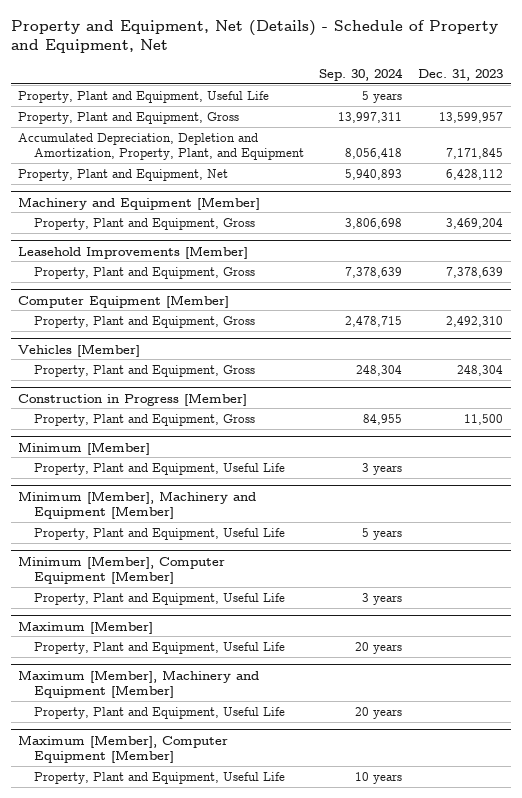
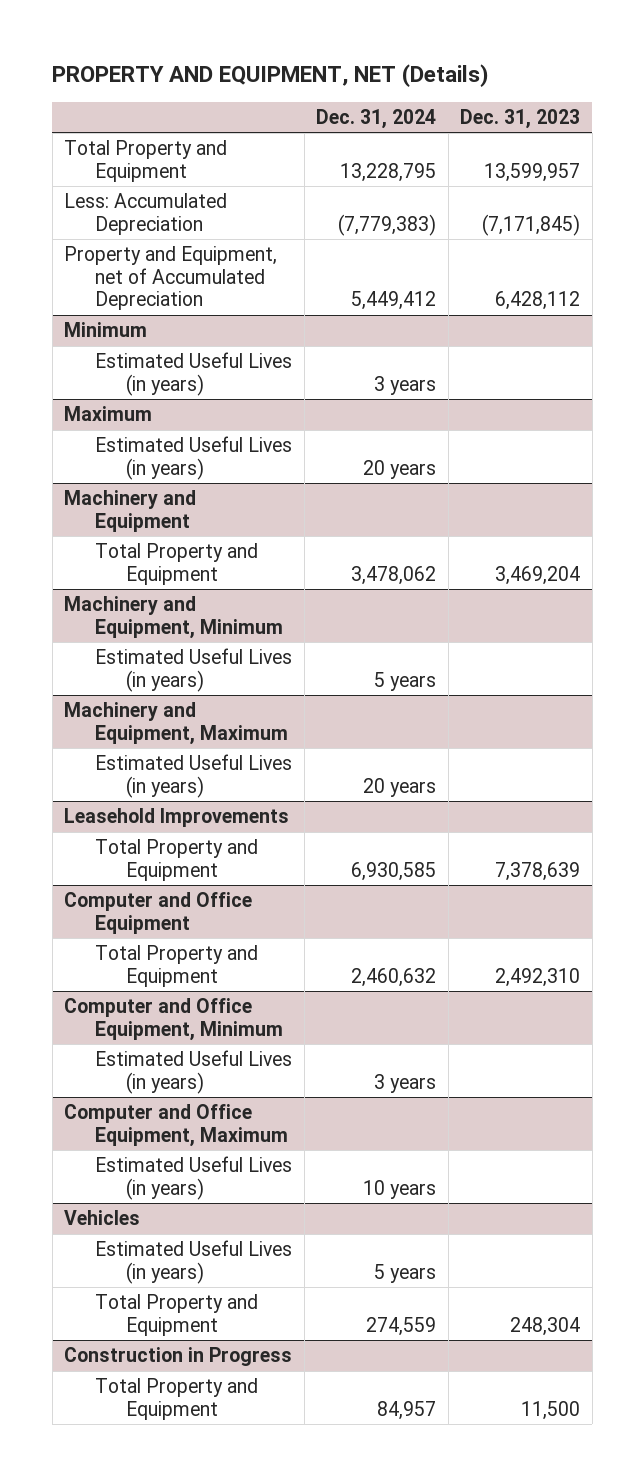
- Property and Equipment, Net (Details) - Schedule of Property and Equipment, Net
+ PROPERTY AND EQUIPMENT, NET (Details)
- | Sep. 30, 2024 | Dec. 31, 2023
+ | Dec. 31, 2024 | Dec. 31, 2023
- Property, Plant and Equipment, Useful Life | 5 years |
- Property, Plant and Equipment, Gross | 13,997,311 | 13,599,957
- Accumulated Depreciation, Depletion and Amortization, Property, Plant, and Equipment | 8,056,418 | 7,171,845
- Property, Plant and Equipment, Net | 5,940,893 | 6,428,112
- Machinery and Equipment [Member]
- Property, Plant and Equipment, Gross | 3,806,698 | 3,469,204
- Leasehold Improvements [Member]
- Property, Plant and Equipment, Gross | 7,378,639 | 7,378,639
- Computer Equipment [Member]
- Property, Plant and Equipment, Gross | 2,478,715 | 2,492,310
- Vehicles [Member]
- Property, Plant and Equipment, Gross | 248,304 | 248,304
- Construction in Progress [Member]
- Property, Plant and Equipment, Gross | 84,955 | 11,500
- Minimum [Member]
- Property, Plant and Equipment, Useful Life | 3 years |
- Minimum [Member], Machinery and Equipment [Member]
- Property, Plant and Equipment, Useful Life | 5 years |
- Minimum [Member], Computer Equipment [Member]
- Property, Plant and Equipment, Useful Life | 3 years |
- Maximum [Member]
- Property, Plant and Equipment, Useful Life | 20 years |
- Maximum [Member], Machinery and Equipment [Member]
- Property, Plant and Equipment, Useful Life | 20 years |
- Maximum [Member], Computer Equipment [Member]
- Property, Plant and Equipment, Useful Life | 10 years |
+ Total Property and Equipment | 13,228,795 | 13,599,957
+ Less: Accumulated Depreciation | (7,779,383) | (7,171,845)
+ Property and Equipment, net of Accumulated Depreciation | 5,449,412 | 6,428,112
+ Minimum
+ Estimated Useful Lives (in years) | 3 years |
+ Maximum
+ Estimated Useful Lives (in years) | 20 years |
+ Machinery and Equipment
+ Total Property and Equipment | 3,478,062 | 3,469,204
+ Machinery and Equipment, Minimum
+ Estimated Useful Lives (in years) | 5 years |
+ Machinery and Equipment, Maximum
+ Estimated Useful Lives (in years) | 20 years |
+ Leasehold Improvements
+ Total Property and Equipment | 6,930,585 | 7,378,639
+ Computer and Office Equipment
+ Total Property and Equipment | 2,460,632 | 2,492,310
+ Computer and Office Equipment, Minimum
+ Estimated Useful Lives (in years) | 3 years |
+ Computer and Office Equipment, Maximum
+ Estimated Useful Lives (in years) | 10 years |
+ Vehicles
+ Estimated Useful Lives (in years) | 5 years |
+ Total Property and Equipment | 274,559 | 248,304
+ Construction in Progress
+ Total Property and Equipment | 84,957 | 11,500

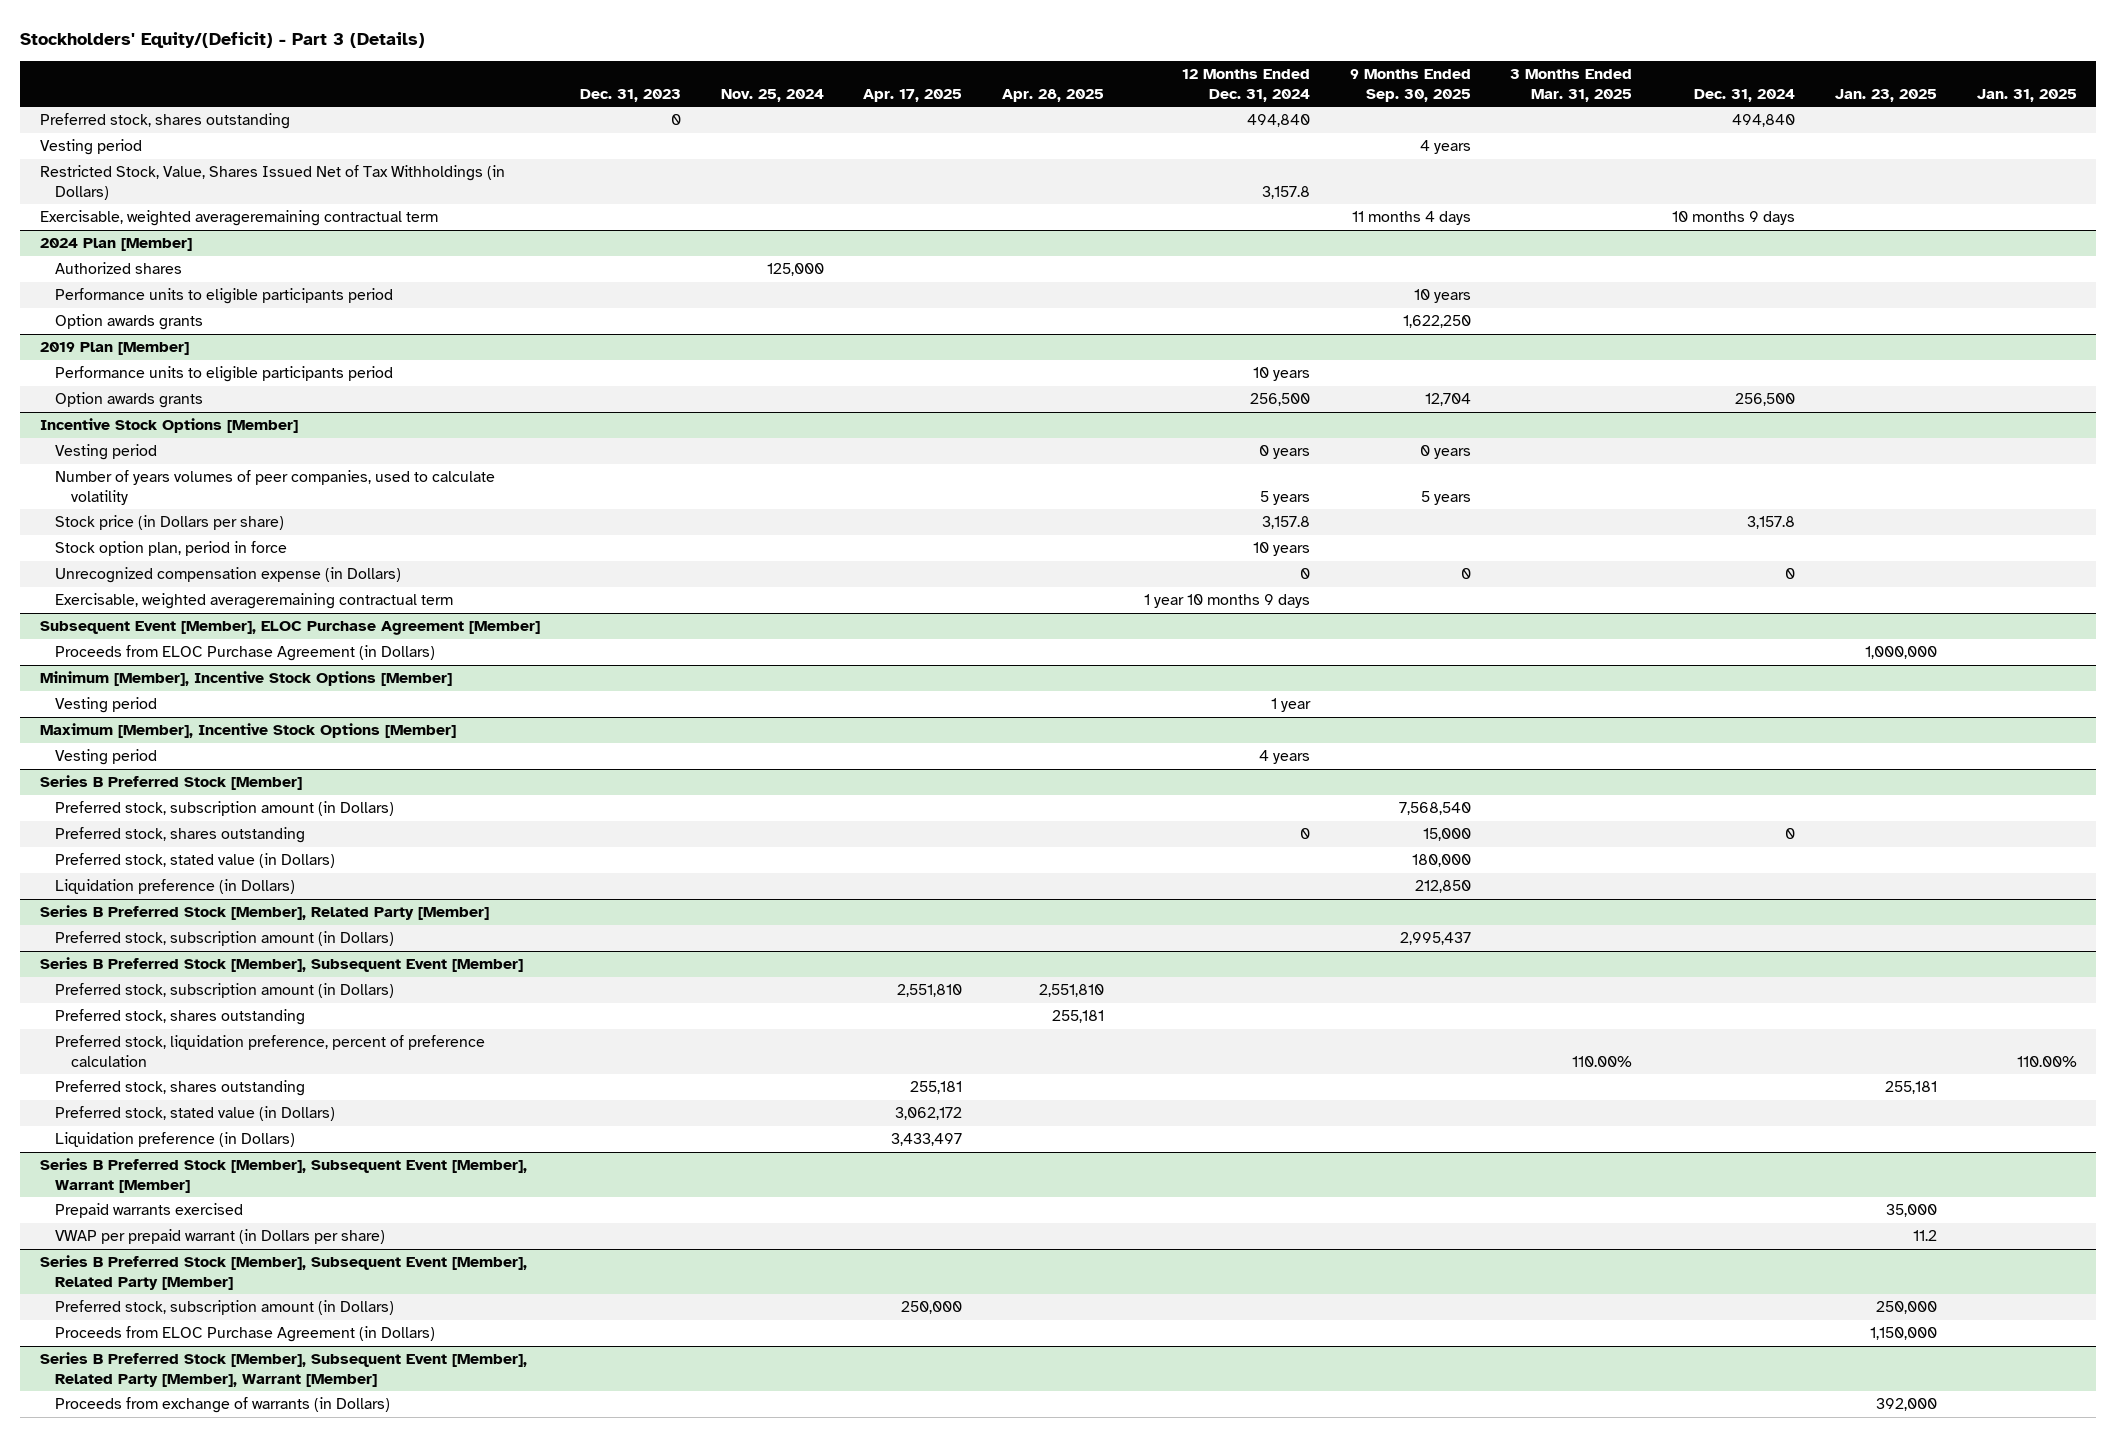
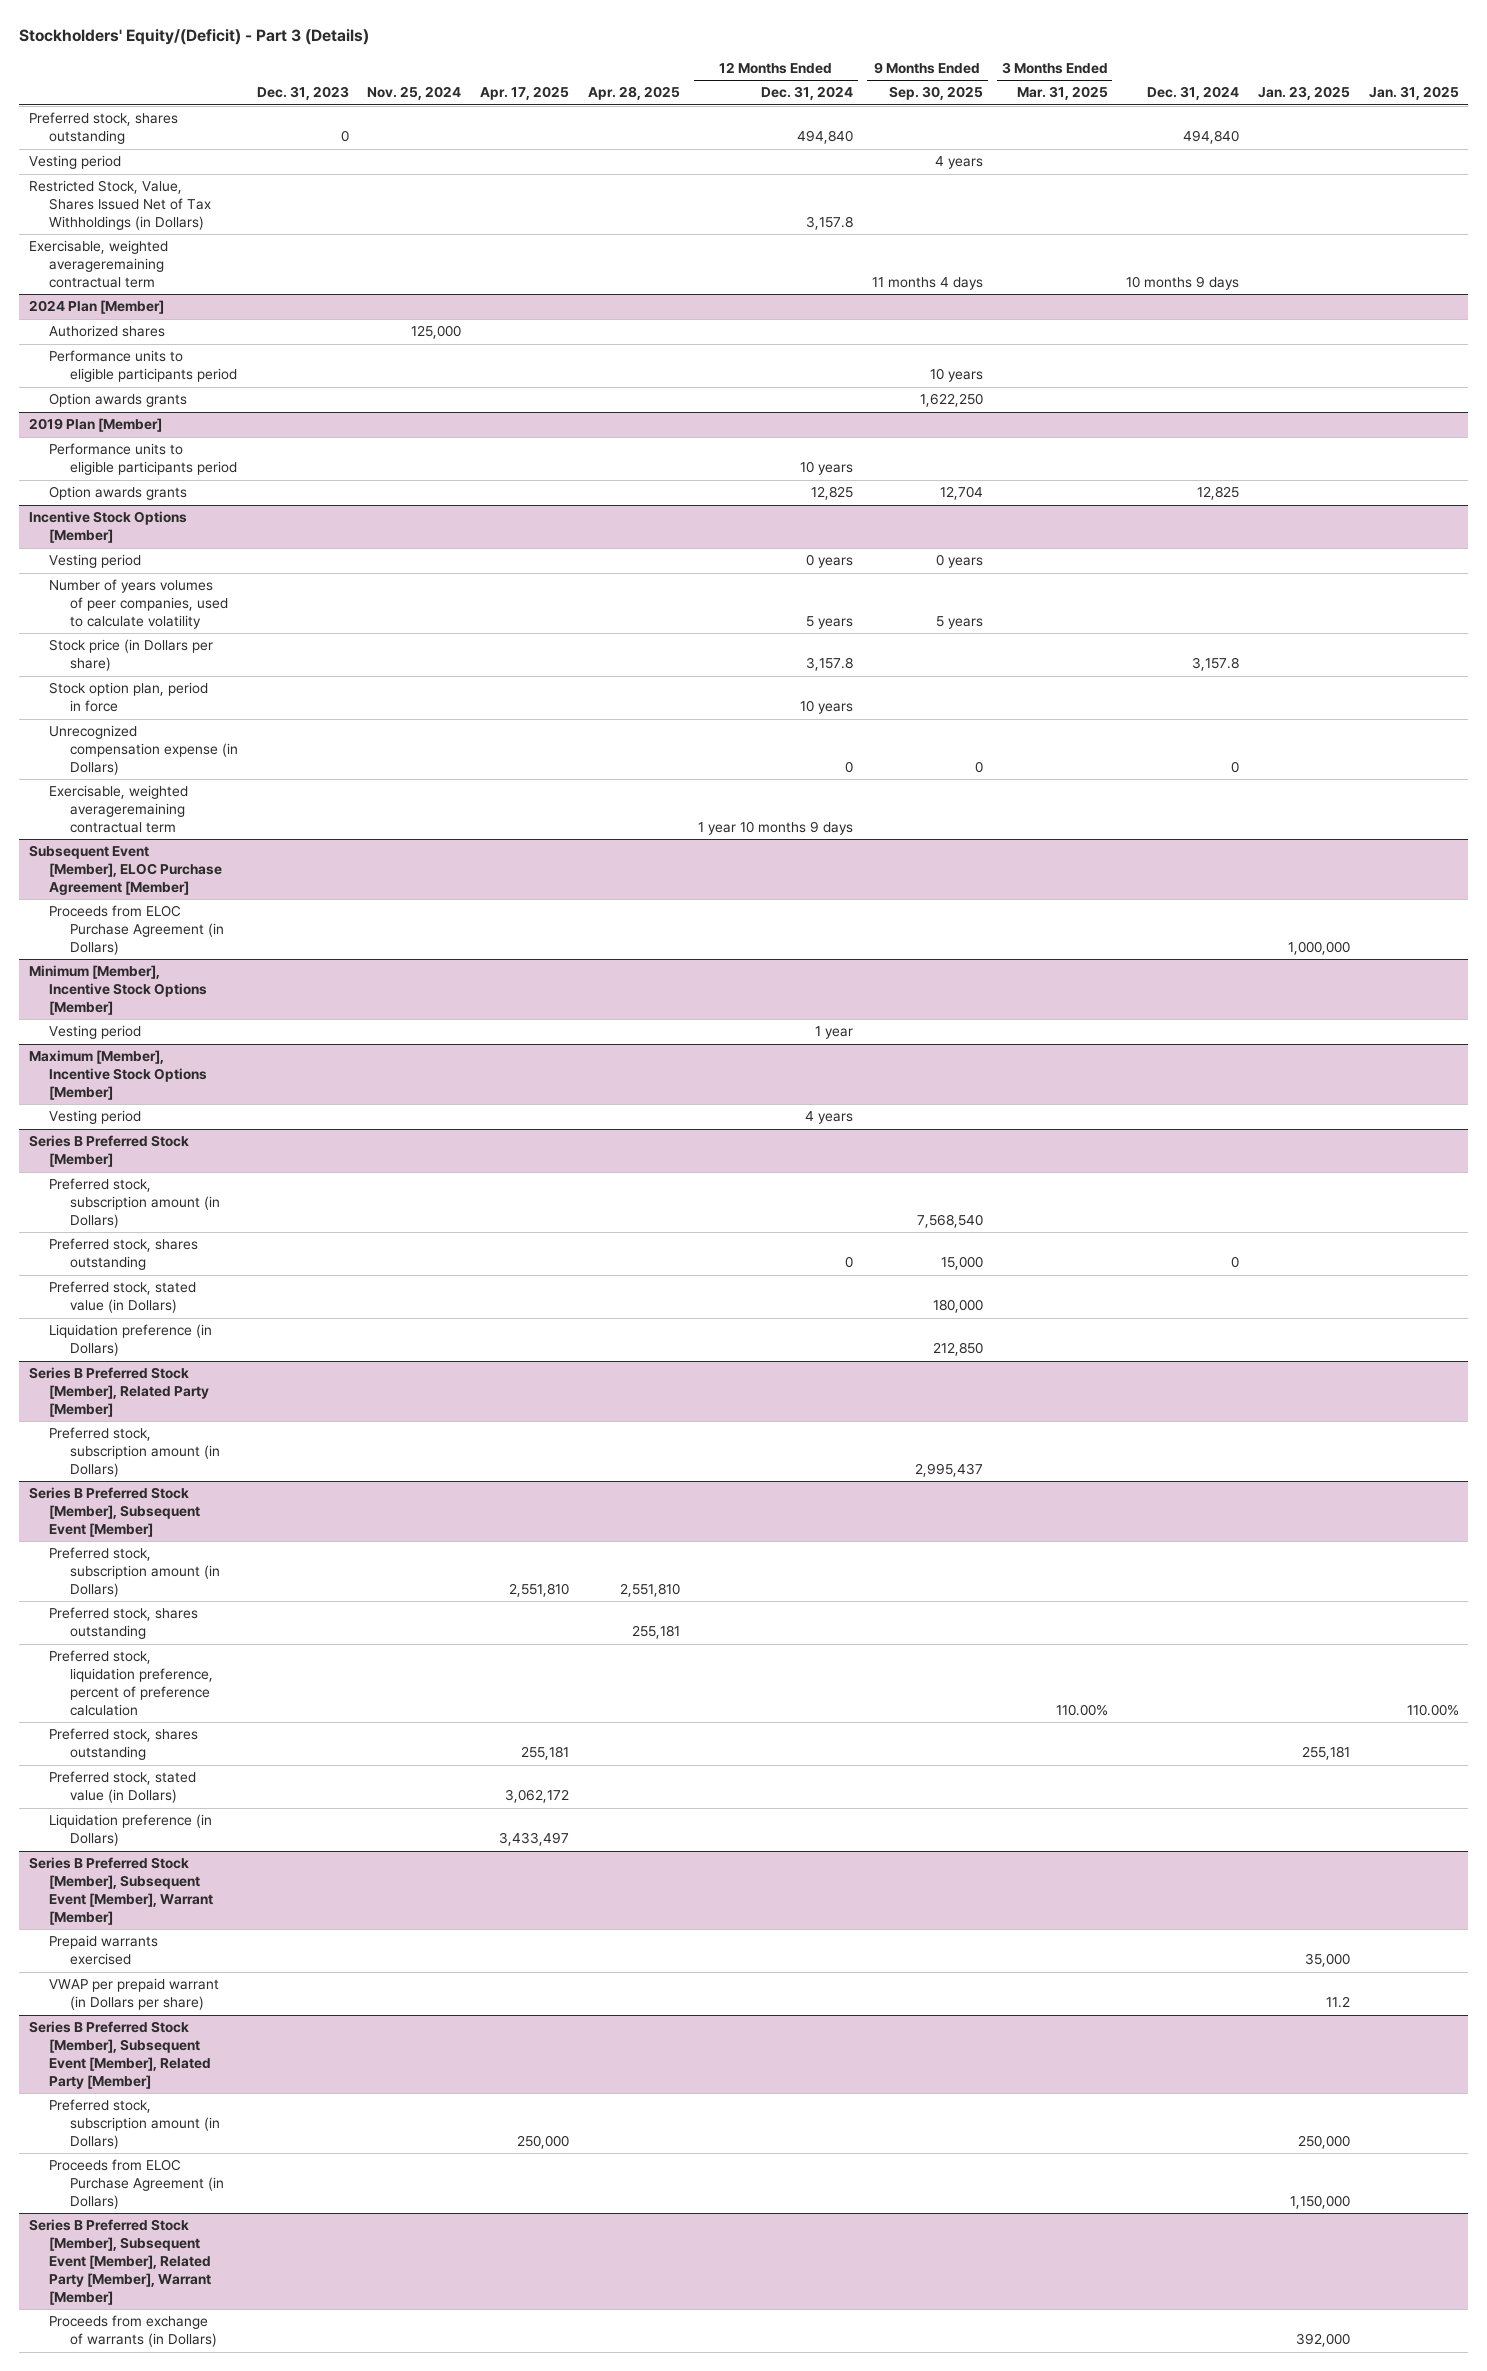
@ 2019 Plan [Member]
- Option awards grants | | | | | 256,500 | 12,704 | | 256,500 | |
+ Option awards grants | | | | | 12,825 | 12,704 | | 12,825 | |

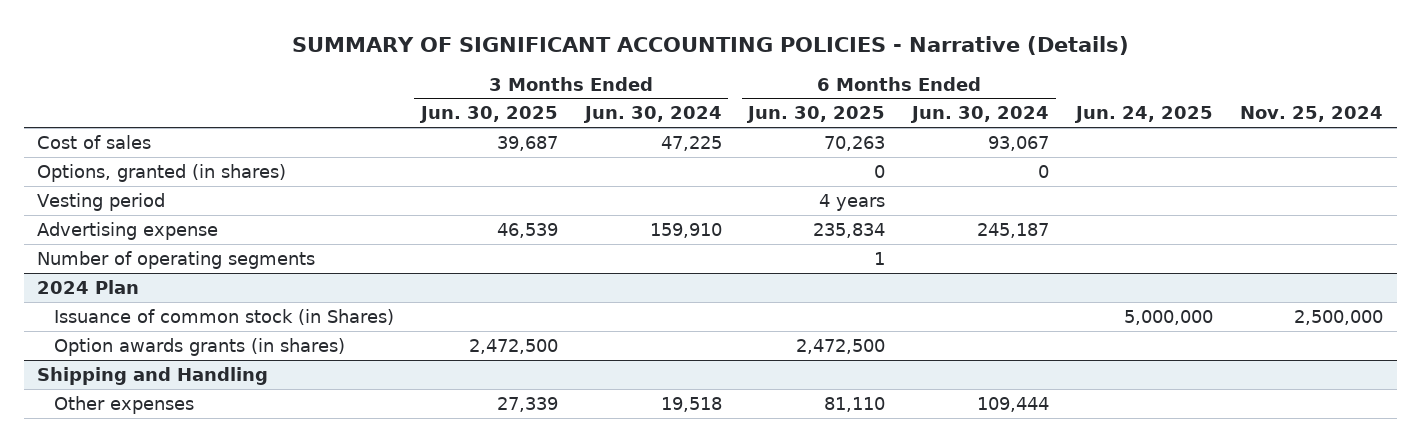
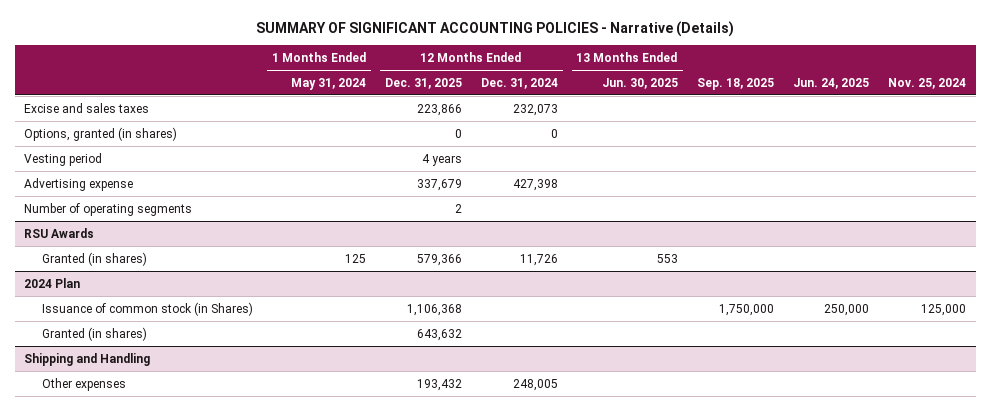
- | 3 Months Ended Jun. 30, 2025 | 3 Months Ended Jun. 30, 2024 | 6 Months Ended Jun. 30, 2025 | 6 Months Ended Jun. 30, 2024 | Jun. 24, 2025 | Nov. 25, 2024
+ | 1 Months Ended May 31, 2024 | 12 Months Ended Dec. 31, 2025 | 12 Months Ended Dec. 31, 2024 | 13 Months Ended Jun. 30, 2025 | Sep. 18, 2025 | Jun. 24, 2025 | Nov. 25, 2024
- Cost of sales | 39,687 | 47,225 | 70,263 | 93,067 | |
+ Excise and sales taxes | | 223,866 | 232,073 | | | |
+ RSU Awards
+ Granted (in shares) | 125 | 579,366 | 11,726 | 553 | | |
@ 2024 Plan
- Issuance of common stock (in Shares) | | | | | 5,000,000 | 2,500,000
- Option awards grants (in shares) | 2,472,500 | | 2,472,500 | | |
+ Issuance of common stock (in Shares) | | 1,106,368 | | | 1,750,000 | 250,000 | 125,000
+ Granted (in shares) | | 643,632 | | | | |

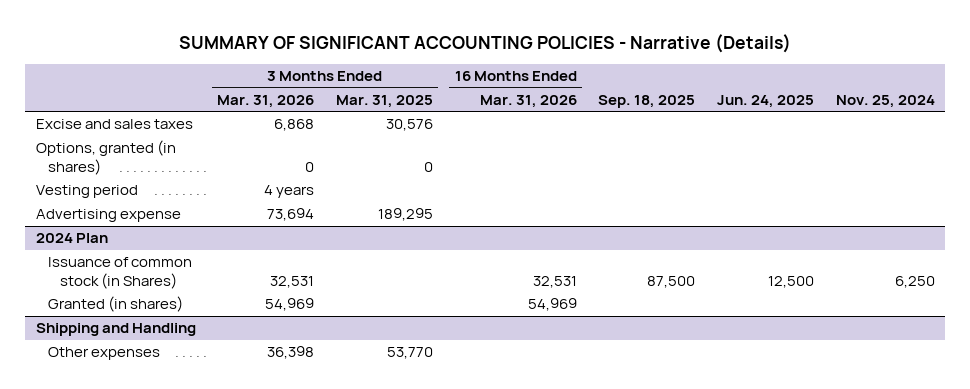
- | 1 Months Ended May 31, 2024 | 12 Months Ended Dec. 31, 2025 | 12 Months Ended Dec. 31, 2024 | 13 Months Ended Jun. 30, 2025 | Sep. 18, 2025 | Jun. 24, 2025 | Nov. 25, 2024
+ | 3 Months Ended Mar. 31, 2026 | 3 Months Ended Mar. 31, 2025 | 16 Months Ended Mar. 31, 2026 | Sep. 18, 2025 | Jun. 24, 2025 | Nov. 25, 2024
- Number of operating segments | | 2 | | | | |
- RSU Awards
- Granted (in shares) | 125 | 579,366 | 11,726 | 553 | | |
@ 2024 Plan
- Issuance of common stock (in Shares) | | 1,106,368 | | | 1,750,000 | 250,000 | 125,000
+ Issuance of common stock (in Shares) | 32,531 | | 32,531 | 87,500 | 12,500 | 6,250

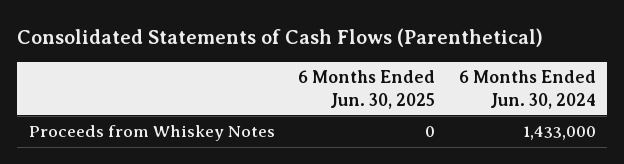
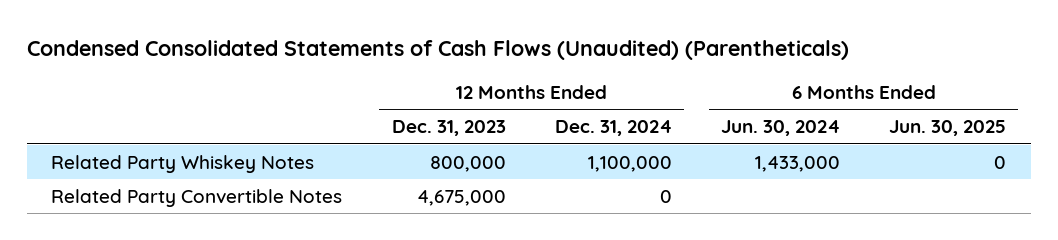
- Consolidated Statements of Cash Flows (Parenthetical)
+ Condensed Consolidated Statements of Cash Flows (Unaudited) (Parentheticals)
- | 6 Months Ended Jun. 30, 2025 | 6 Months Ended Jun. 30, 2024
+ | 12 Months Ended Dec. 31, 2023 | 12 Months Ended Dec. 31, 2024 | 6 Months Ended Jun. 30, 2024 | 6 Months Ended Jun. 30, 2025
- Proceeds from Whiskey Notes | 0 | 1,433,000
+ Related Party Whiskey Notes | 800,000 | 1,100,000 | 1,433,000 | 0
+ Related Party Convertible Notes | 4,675,000 | 0 | |

